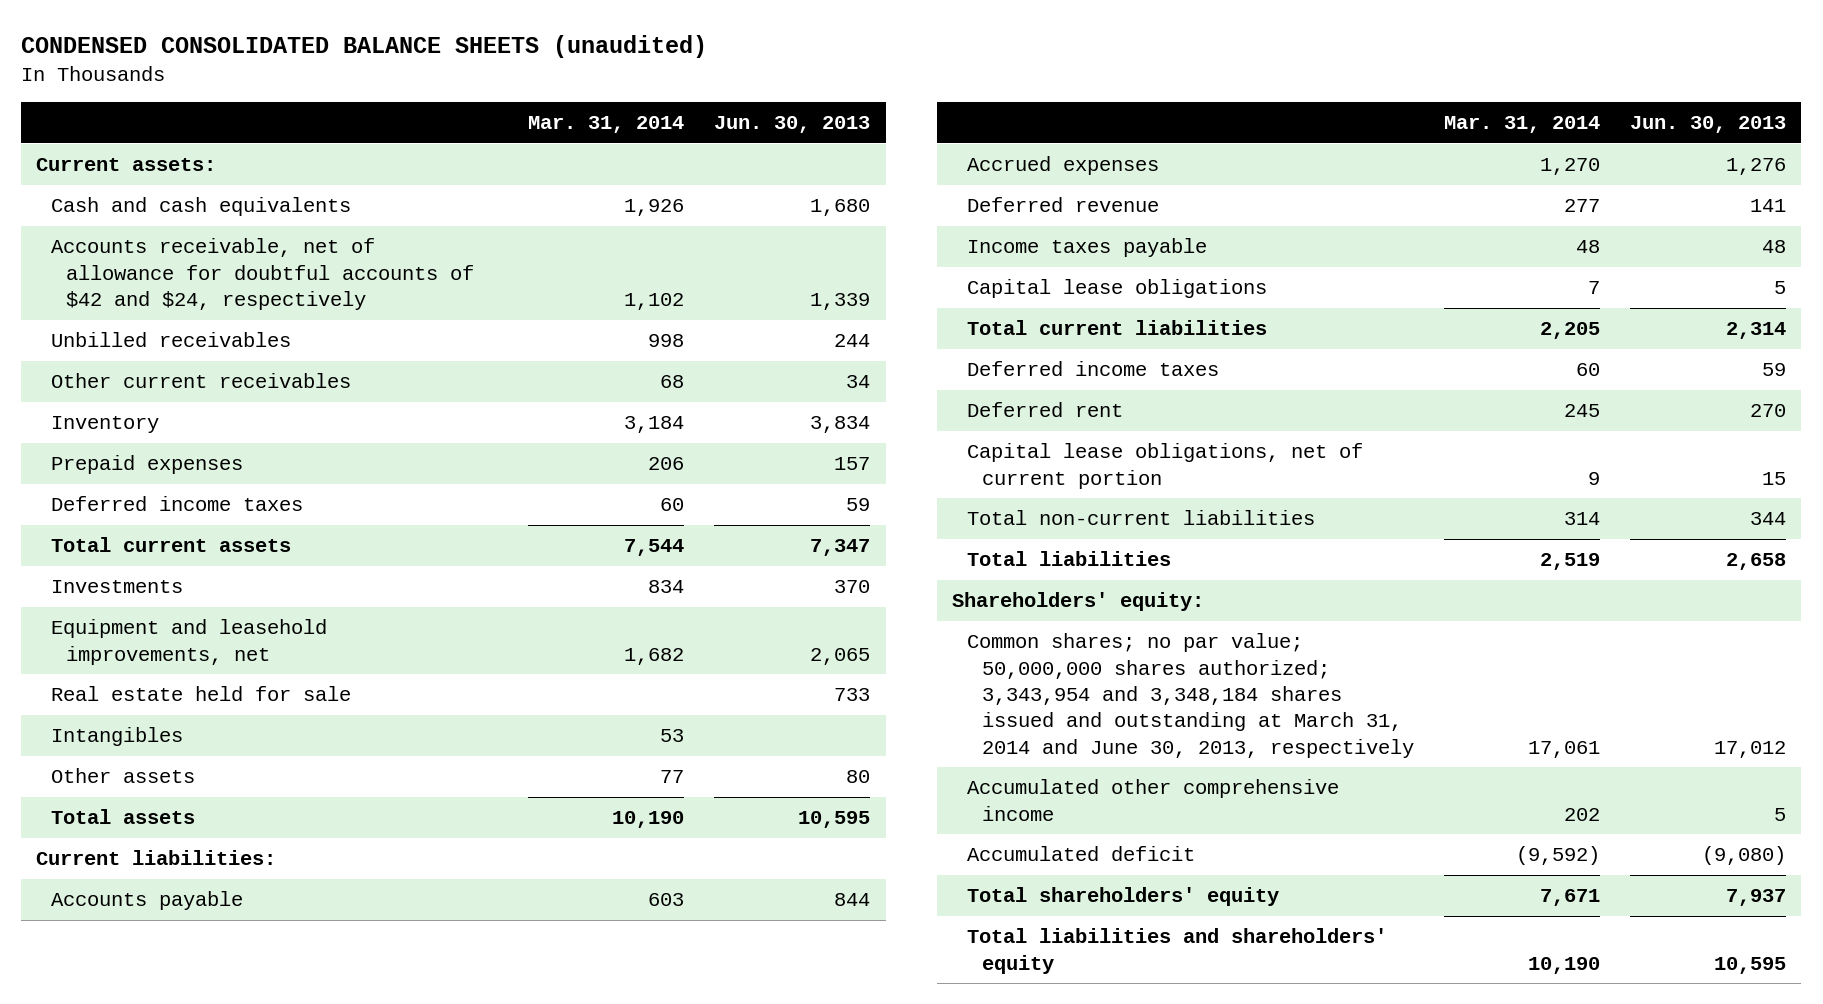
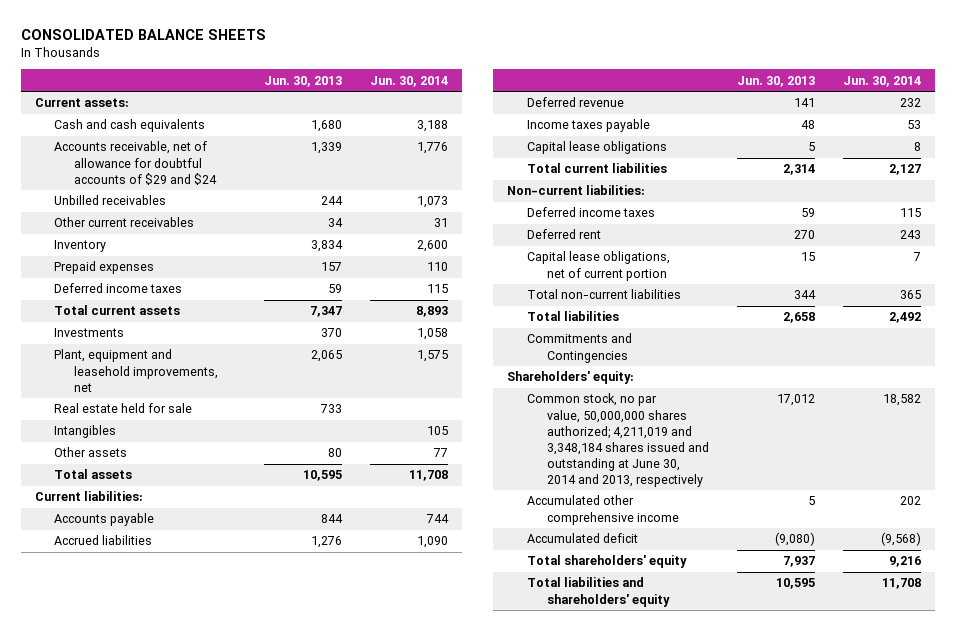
- CONDENSED CONSOLIDATED BALANCE SHEETS (unaudited)
+ CONSOLIDATED BALANCE SHEETS
- | Mar. 31, 2014 | Jun. 30, 2013
+ | Jun. 30, 2013 | Jun. 30, 2014
- Accounts receivable, net of allowance for doubtful accounts of $42 and $24, respectively | 1,102 | 1,339
+ Accounts receivable, net of allowance for doubtful accounts of $29 and $24 | 1,339 | 1,776
- Equipment and leasehold improvements, net | 1,682 | 2,065
+ Plant, equipment and leasehold improvements, net | 2,065 | 1,575
- Accrued expenses | 1,270 | 1,276
+ Accrued liabilities | 1,276 | 1,090
+ Non-current liabilities:
+ Commitments and Contingencies
- Common shares; no par value; 50,000,000 shares authorized; 3,343,954 and 3,348,184 shares issued and outstanding at March 31, 2014 and June 30, 2013, respectively | 17,061 | 17,012
+ Common stock, no par value, 50,000,000 shares authorized; 4,211,019 and 3,348,184 shares issued and outstanding at June 30, 2014 and 2013, respectively | 17,012 | 18,582

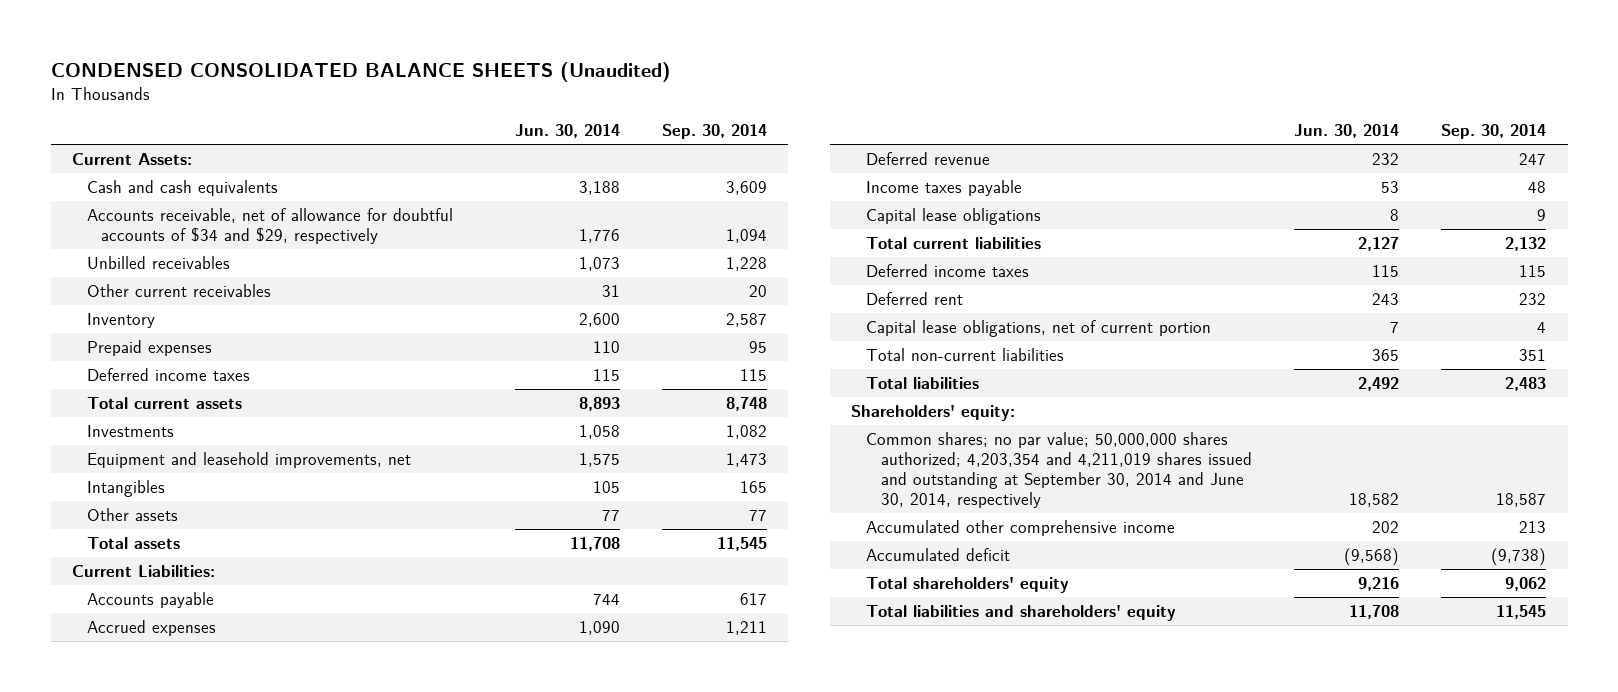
- CONSOLIDATED BALANCE SHEETS
+ CONDENSED CONSOLIDATED BALANCE SHEETS (Unaudited)
- | Jun. 30, 2013 | Jun. 30, 2014
+ | Jun. 30, 2014 | Sep. 30, 2014
- Current assets:
+ Current Assets:
- Accounts receivable, net of allowance for doubtful accounts of $29 and $24 | 1,339 | 1,776
+ Accounts receivable, net of allowance for doubtful accounts of $34 and $29, respectively | 1,776 | 1,094
- Plant, equipment and leasehold improvements, net | 2,065 | 1,575
- Real estate held for sale | 733 |
+ Equipment and leasehold improvements, net | 1,575 | 1,473
- Current liabilities:
+ Current Liabilities:
- Accrued liabilities | 1,276 | 1,090
+ Accrued expenses | 1,090 | 1,211
- Non-current liabilities:
- Commitments and Contingencies
- Common stock, no par value, 50,000,000 shares authorized; 4,211,019 and 3,348,184 shares issued and outstanding at June 30, 2014 and 2013, respectively | 17,012 | 18,582
+ Common shares; no par value; 50,000,000 shares authorized; 4,203,354 and 4,211,019 shares issued and outstanding at September 30, 2014 and June 30, 2014, respectively | 18,582 | 18,587

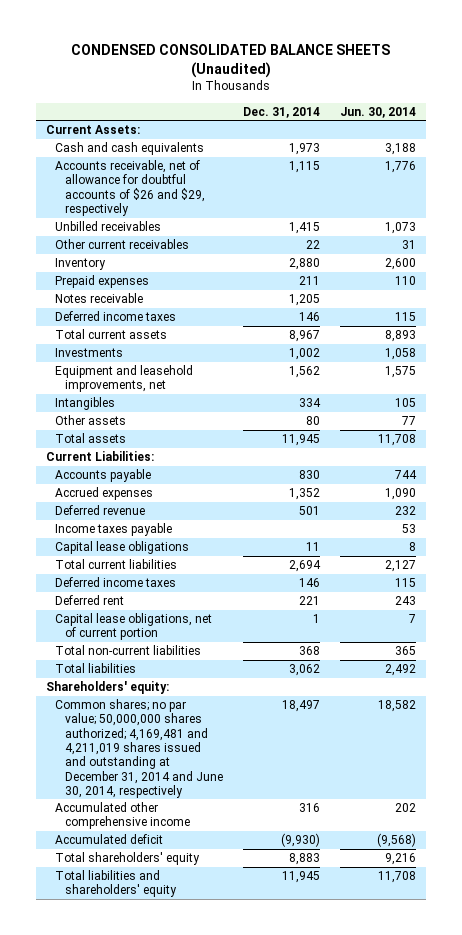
- | Jun. 30, 2014 | Sep. 30, 2014
+ | Dec. 31, 2014 | Jun. 30, 2014
- Accounts receivable, net of allowance for doubtful accounts of $34 and $29, respectively | 1,776 | 1,094
+ Accounts receivable, net of allowance for doubtful accounts of $26 and $29, respectively | 1,115 | 1,776
+ Notes receivable | 1,205 |
- Common shares; no par value; 50,000,000 shares authorized; 4,203,354 and 4,211,019 shares issued and outstanding at September 30, 2014 and June 30, 2014, respectively | 18,582 | 18,587
+ Common shares; no par value; 50,000,000 shares authorized; 4,169,481 and 4,211,019 shares issued and outstanding at December 31, 2014 and June 30, 2014, respectively | 18,497 | 18,582

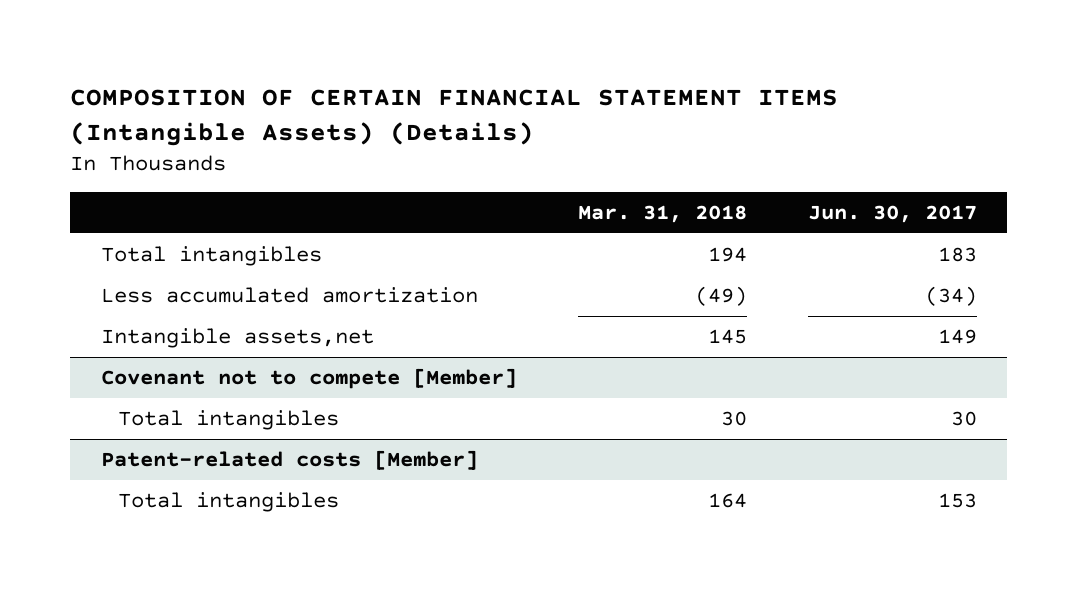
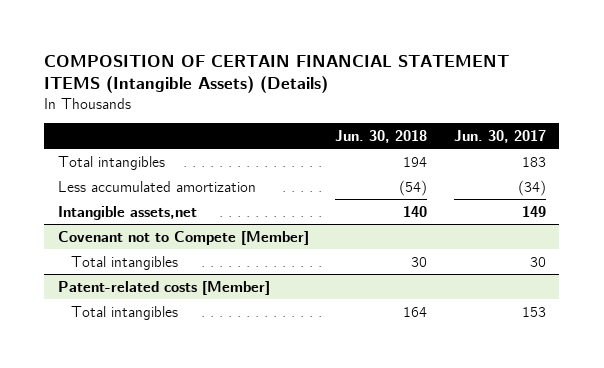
- | Mar. 31, 2018 | Jun. 30, 2017
+ | Jun. 30, 2018 | Jun. 30, 2017
- Covenant not to compete [Member]
+ Covenant not to Compete [Member]

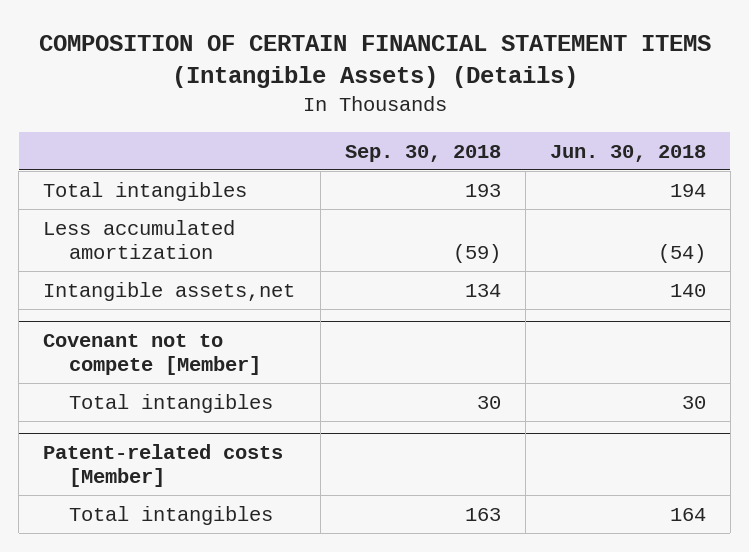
- | Jun. 30, 2018 | Jun. 30, 2017
+ | Sep. 30, 2018 | Jun. 30, 2018
- Covenant not to Compete [Member]
+ Covenant not to compete [Member]

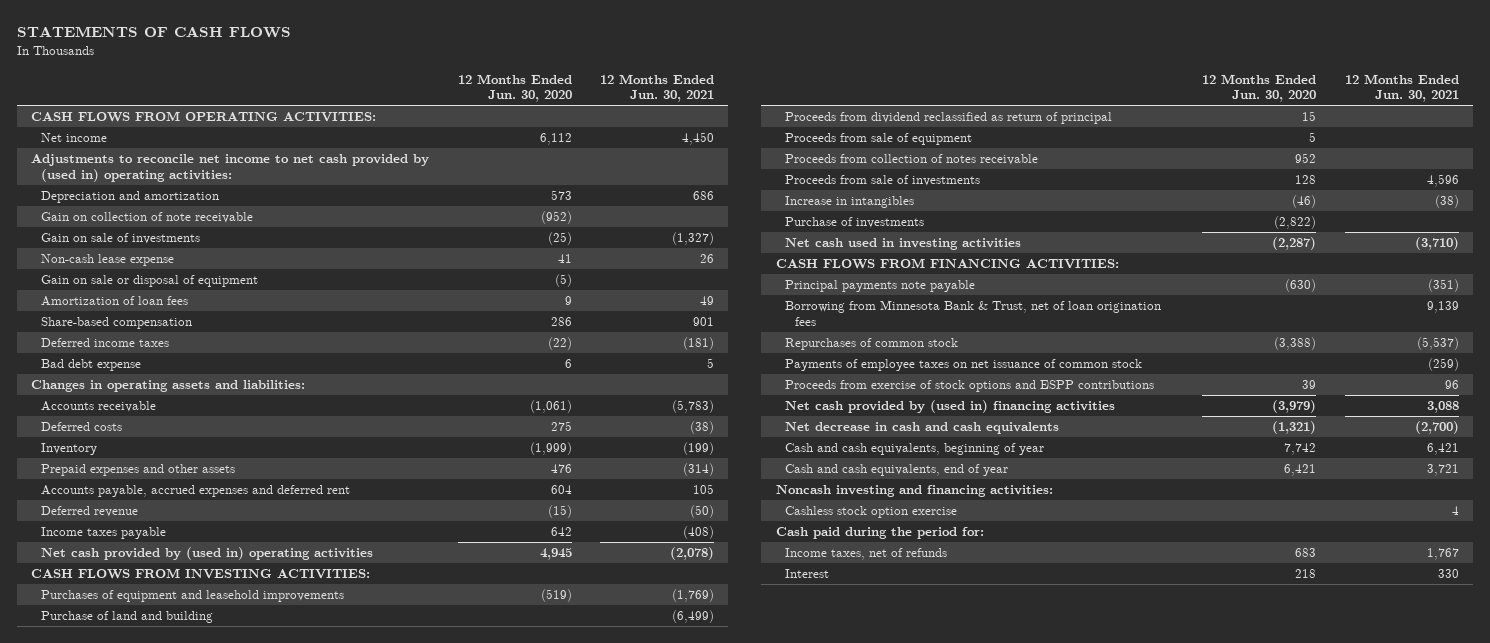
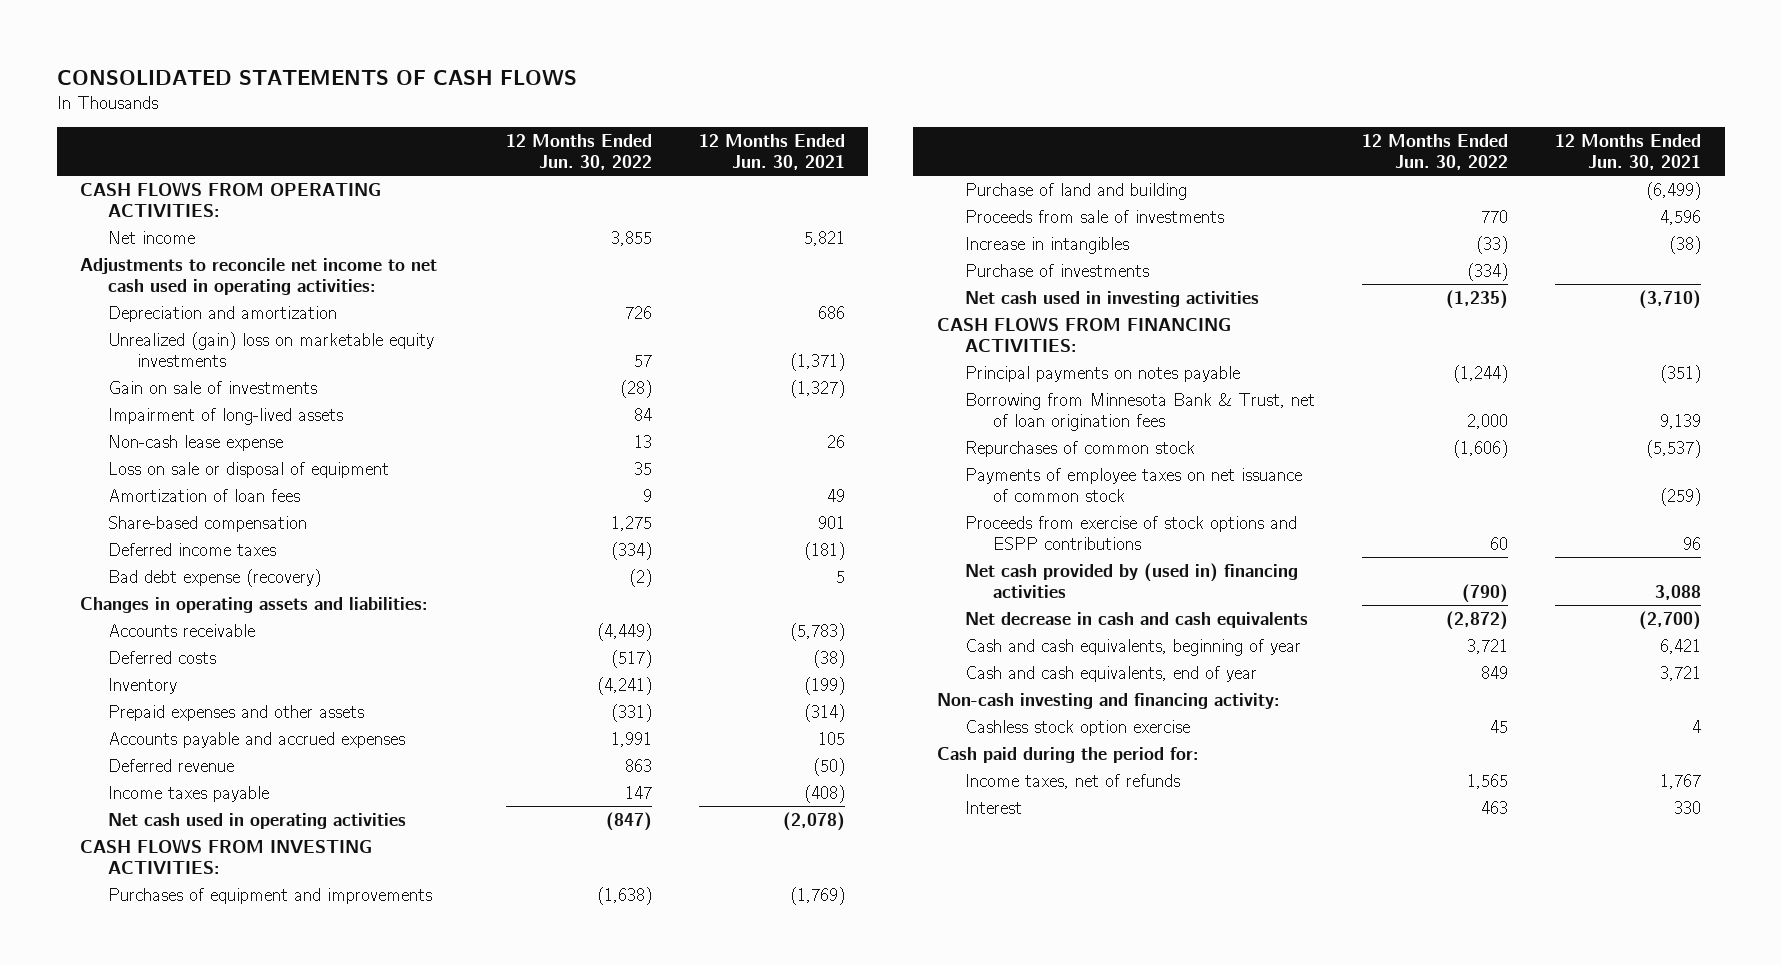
- STATEMENTS OF CASH FLOWS
+ CONSOLIDATED STATEMENTS OF CASH FLOWS
- | 12 Months Ended Jun. 30, 2020 | 12 Months Ended Jun. 30, 2021
+ | 12 Months Ended Jun. 30, 2022 | 12 Months Ended Jun. 30, 2021
- Net income | 6,112 | 4,450
- Adjustments to reconcile net income to net cash provided by (used in) operating activities:
+ Net income | 3,855 | 5,821
+ Adjustments to reconcile net income to net cash used in operating activities:
- Gain on collection of note receivable | (952) |
+ Unrealized (gain) loss on marketable equity investments | 57 | (1,371)
+ Impairment of long-lived assets | 84 |
- Gain on sale or disposal of equipment | (5) |
+ Loss on sale or disposal of equipment | 35 |
- Bad debt expense | 6 | 5
+ Bad debt expense (recovery) | (2) | 5
- Accounts payable, accrued expenses and deferred rent | 604 | 105
+ Accounts payable and accrued expenses | 1,991 | 105
- Net cash provided by (used in) operating activities | 4,945 | (2,078)
+ Net cash used in operating activities | (847) | (2,078)
- Purchases of equipment and leasehold improvements | (519) | (1,769)
+ Purchases of equipment and improvements | (1,638) | (1,769)
- Proceeds from dividend reclassified as return of principal | 15 |
- Proceeds from sale of equipment | 5 |
- Proceeds from collection of notes receivable | 952 |
- Principal payments note payable | (630) | (351)
+ Principal payments on notes payable | (1,244) | (351)
- Noncash investing and financing activities:
+ Non-cash investing and financing activity:

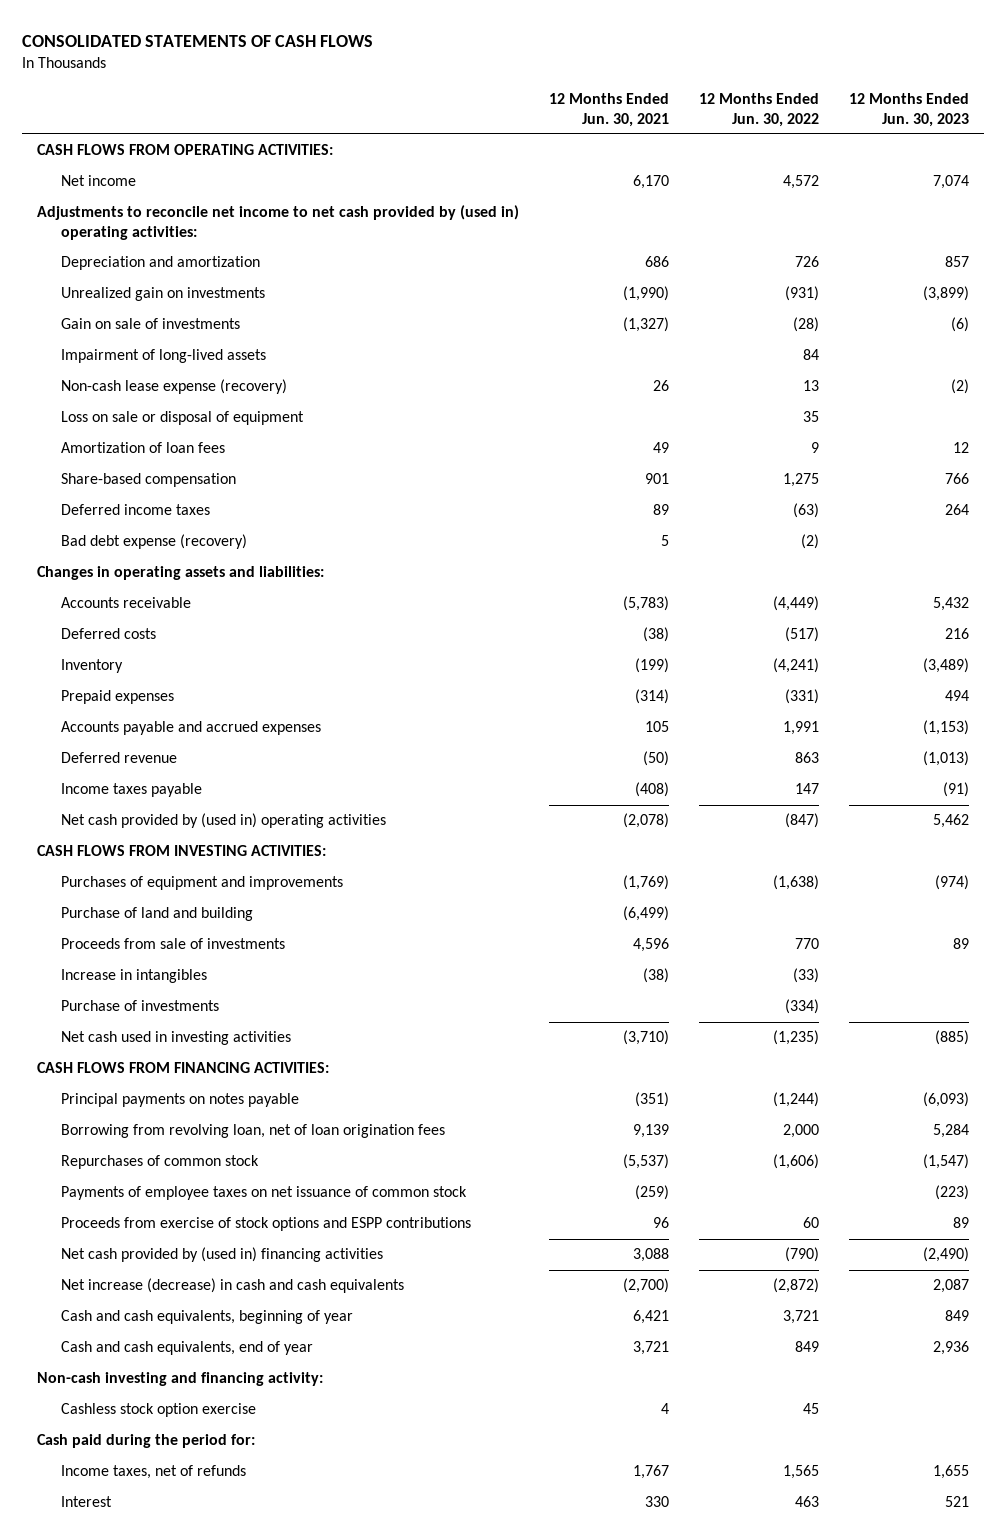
- | 12 Months Ended Jun. 30, 2022 | 12 Months Ended Jun. 30, 2021
+ | 12 Months Ended Jun. 30, 2021 | 12 Months Ended Jun. 30, 2022 | 12 Months Ended Jun. 30, 2023
- Net income | 3,855 | 5,821
- Adjustments to reconcile net income to net cash used in operating activities:
+ Net income | 6,170 | 4,572 | 7,074
+ Adjustments to reconcile net income to net cash provided by (used in) operating activities:
- Unrealized (gain) loss on marketable equity investments | 57 | (1,371)
+ Unrealized gain on investments | (1,990) | (931) | (3,899)
- Non-cash lease expense | 13 | 26
+ Non-cash lease expense (recovery) | 26 | 13 | (2)
- Deferred income taxes | (334) | (181)
+ Deferred income taxes | 89 | (63) | 264
- Prepaid expenses and other assets | (331) | (314)
+ Prepaid expenses | (314) | (331) | 494
- Net cash used in operating activities | (847) | (2,078)
+ Net cash provided by (used in) operating activities | (2,078) | (847) | 5,462
- Borrowing from Minnesota Bank & Trust, net of loan origination fees | 2,000 | 9,139
+ Borrowing from revolving loan, net of loan origination fees | 9,139 | 2,000 | 5,284
- Net decrease in cash and cash equivalents | (2,872) | (2,700)
+ Net increase (decrease) in cash and cash equivalents | (2,700) | (2,872) | 2,087

